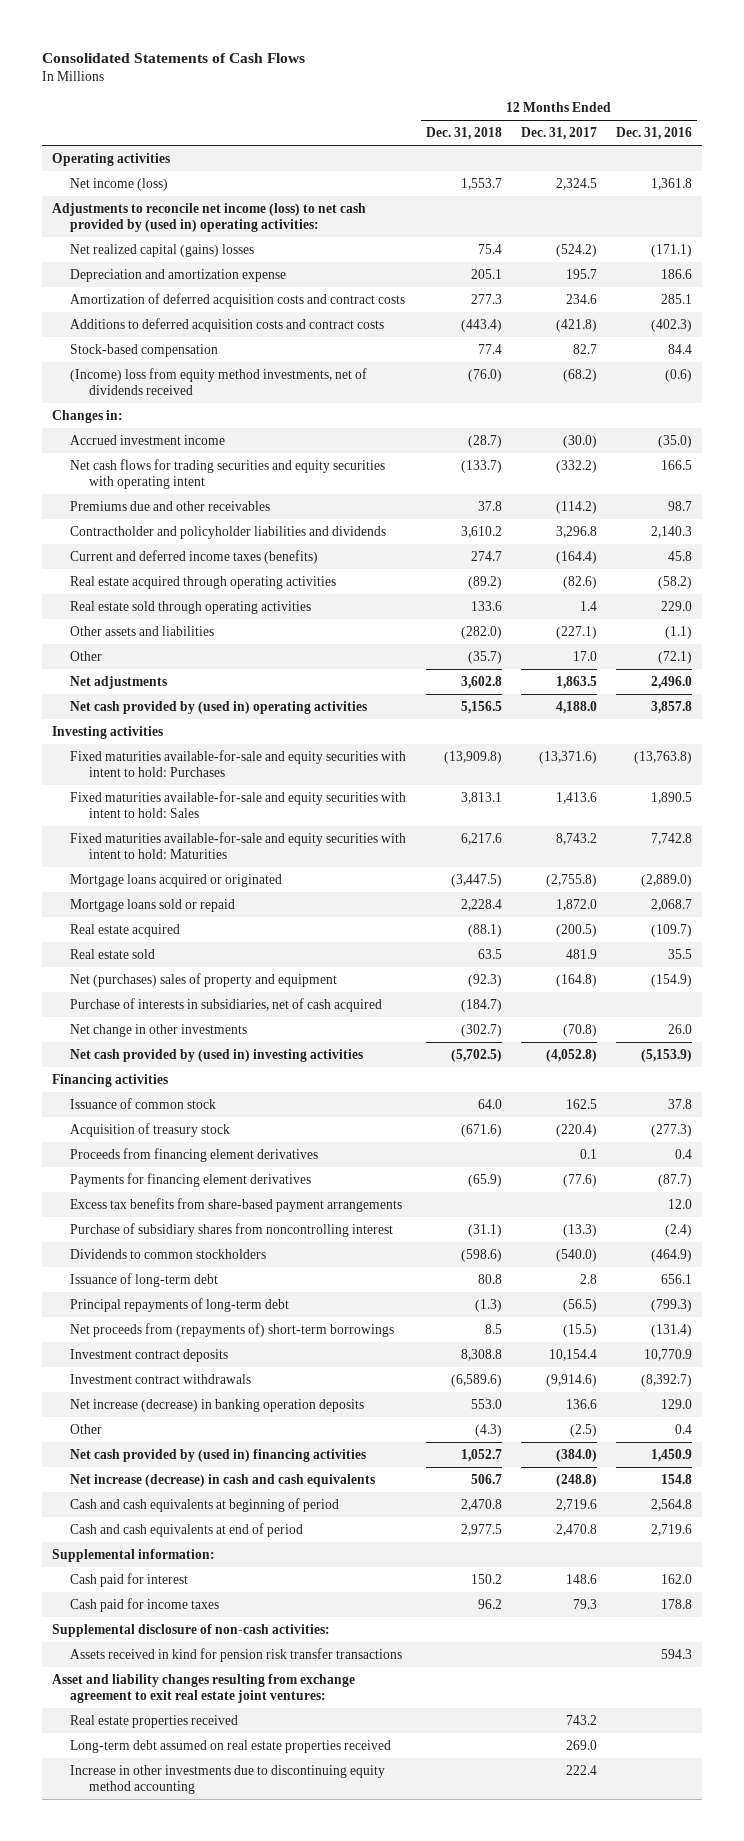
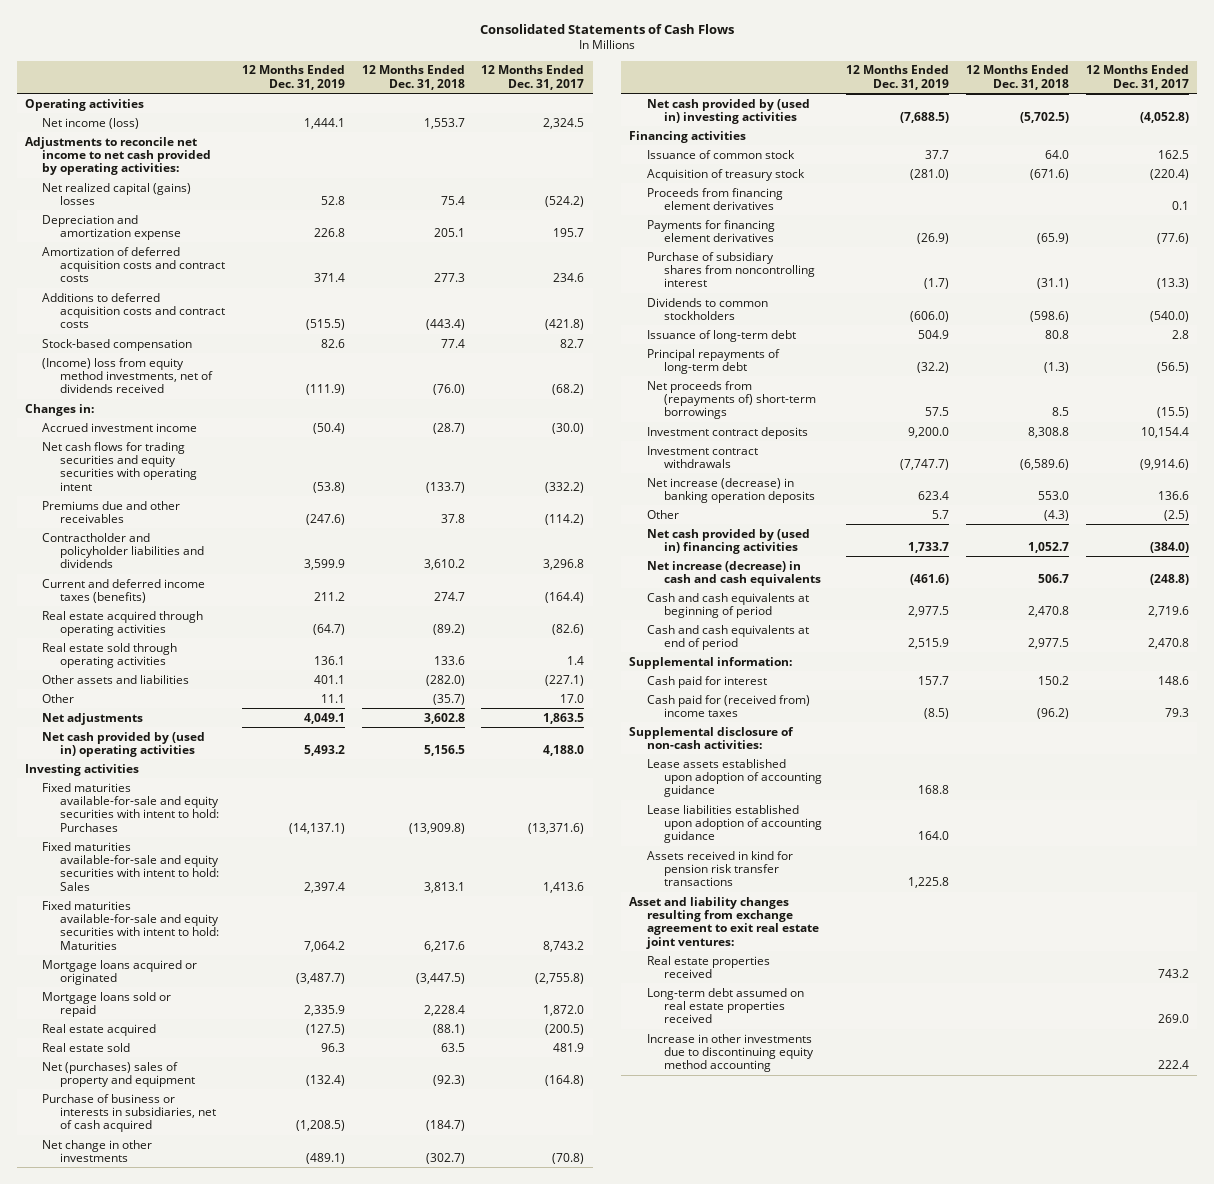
- | 12 Months Ended Dec. 31, 2018 | 12 Months Ended Dec. 31, 2017 | 12 Months Ended Dec. 31, 2016
+ | 12 Months Ended Dec. 31, 2019 | 12 Months Ended Dec. 31, 2018 | 12 Months Ended Dec. 31, 2017
- Adjustments to reconcile net income (loss) to net cash provided by (used in) operating activities:
+ Adjustments to reconcile net income to net cash provided by operating activities:
- Purchase of interests in subsidiaries, net of cash acquired | (184.7) | |
+ Purchase of business or interests in subsidiaries, net of cash acquired | (1,208.5) | (184.7) |
- Excess tax benefits from share-based payment arrangements | | | 12.0
- Cash paid for income taxes | 96.2 | 79.3 | 178.8
+ Cash paid for (received from) income taxes | (8.5) | (96.2) | 79.3
+ Lease assets established upon adoption of accounting guidance | 168.8 | |
+ Lease liabilities established upon adoption of accounting guidance | 164.0 | |

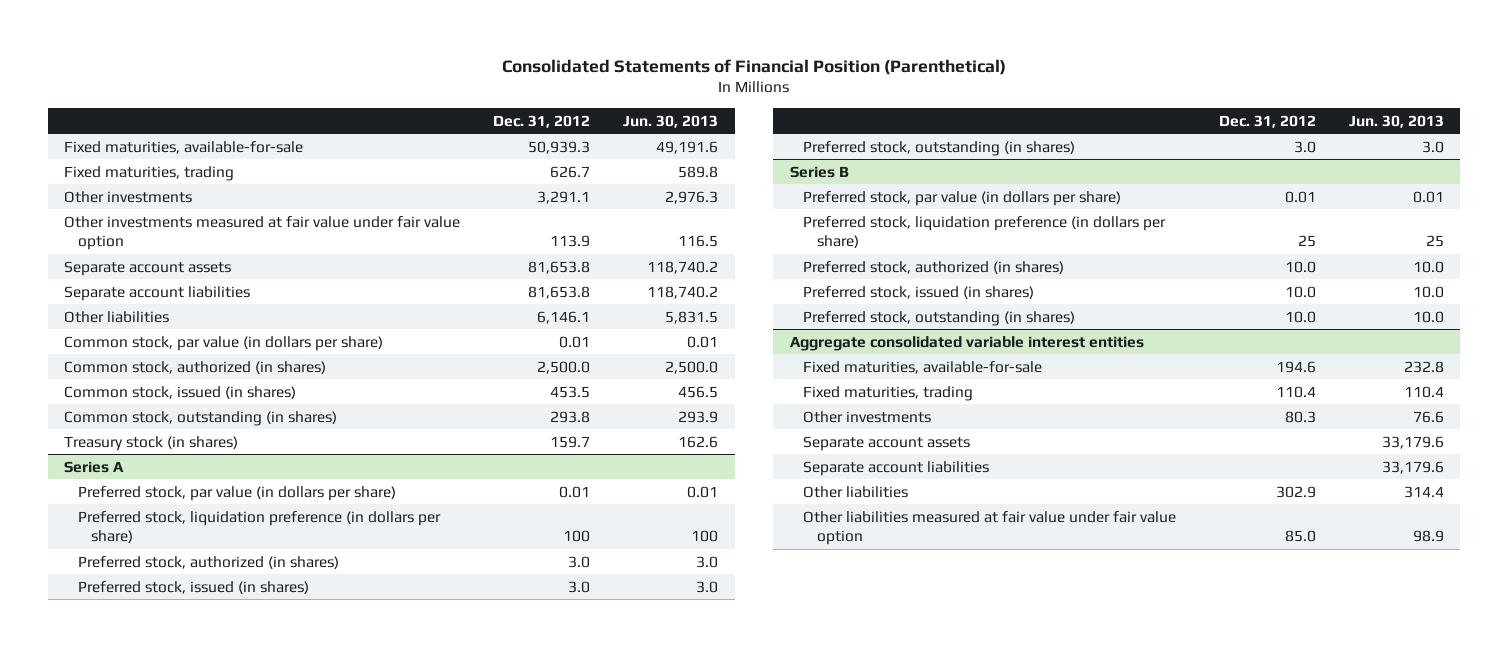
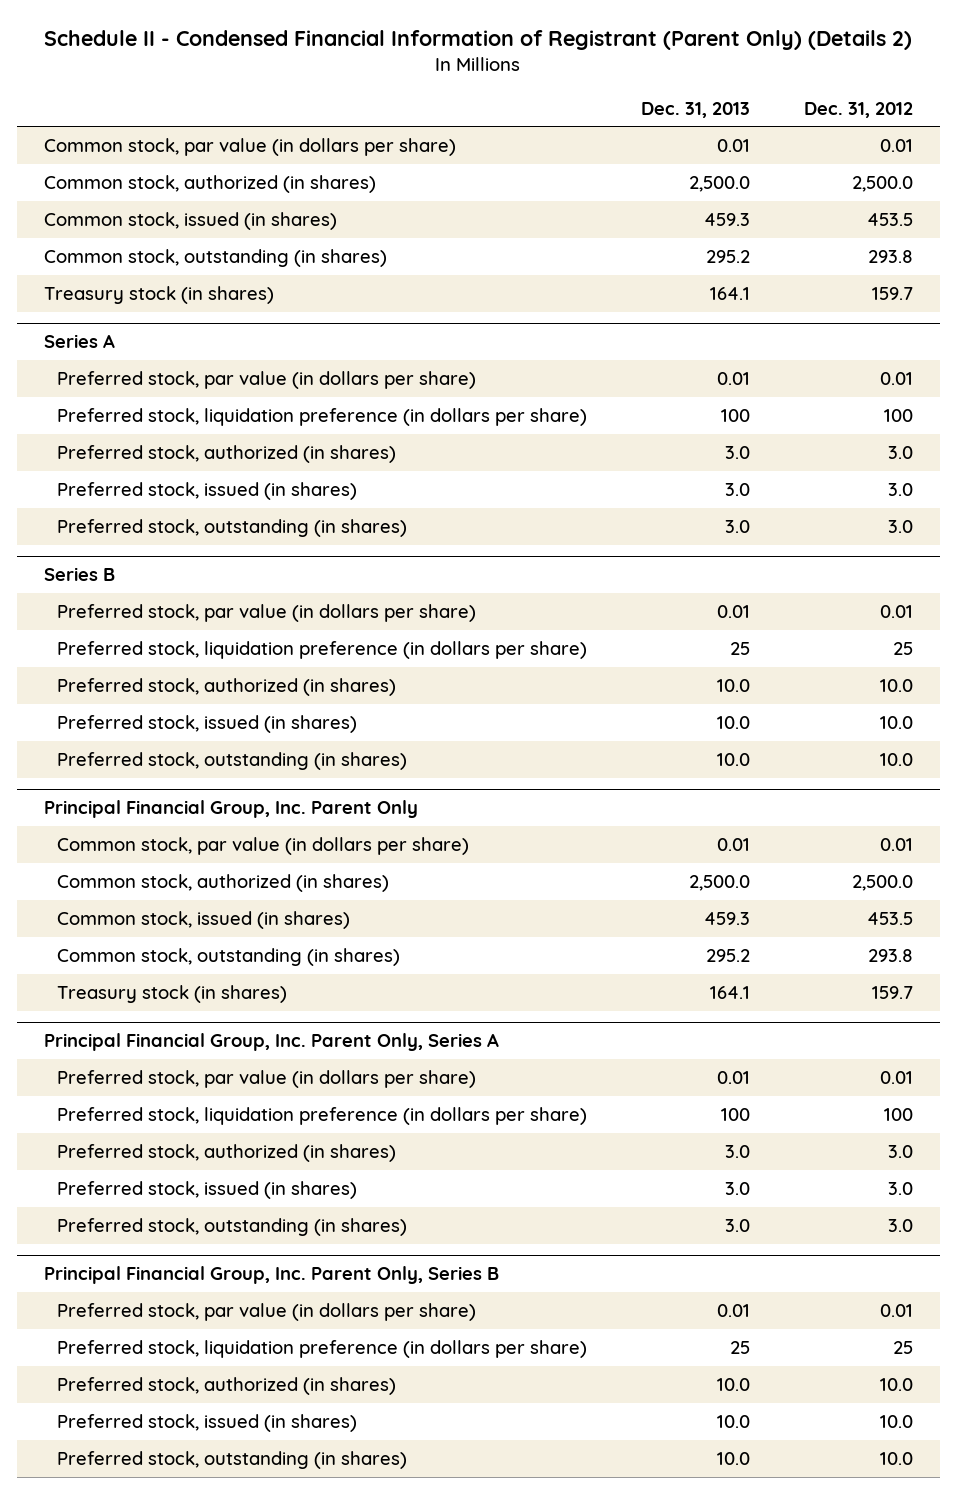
- Consolidated Statements of Financial Position (Parenthetical)
+ Schedule II - Condensed Financial Information of Registrant (Parent Only) (Details 2)
- | Dec. 31, 2012 | Jun. 30, 2013
+ | Dec. 31, 2013 | Dec. 31, 2012
- Fixed maturities, available-for-sale | 50,939.3 | 49,191.6
- Fixed maturities, trading | 626.7 | 589.8
- Other investments | 3,291.1 | 2,976.3
- Other investments measured at fair value under fair value option | 113.9 | 116.5
- Separate account assets | 81,653.8 | 118,740.2
- Separate account liabilities | 81,653.8 | 118,740.2
- Other liabilities | 6,146.1 | 5,831.5
- Aggregate consolidated variable interest entities
- Fixed maturities, available-for-sale | 194.6 | 232.8
- Fixed maturities, trading | 110.4 | 110.4
- Other investments | 80.3 | 76.6
- Separate account assets | | 33,179.6
- Separate account liabilities | | 33,179.6
- Other liabilities | 302.9 | 314.4
- Other liabilities measured at fair value under fair value option | 85.0 | 98.9
+ Principal Financial Group, Inc. Parent Only
+ Common stock, par value (in dollars per share) | 0.01 | 0.01
+ Common stock, authorized (in shares) | 2,500.0 | 2,500.0
+ Common stock, issued (in shares) | 459.3 | 453.5
+ Common stock, outstanding (in shares) | 295.2 | 293.8
+ Treasury stock (in shares) | 164.1 | 159.7
+ Principal Financial Group, Inc. Parent Only, Series A
+ Preferred stock, par value (in dollars per share) | 0.01 | 0.01
+ Preferred stock, liquidation preference (in dollars per share) | 100 | 100
+ Preferred stock, authorized (in shares) | 3.0 | 3.0
+ Preferred stock, issued (in shares) | 3.0 | 3.0
+ Preferred stock, outstanding (in shares) | 3.0 | 3.0
+ Principal Financial Group, Inc. Parent Only, Series B
+ Preferred stock, par value (in dollars per share) | 0.01 | 0.01
+ Preferred stock, liquidation preference (in dollars per share) | 25 | 25
+ Preferred stock, authorized (in shares) | 10.0 | 10.0
+ Preferred stock, issued (in shares) | 10.0 | 10.0
+ Preferred stock, outstanding (in shares) | 10.0 | 10.0

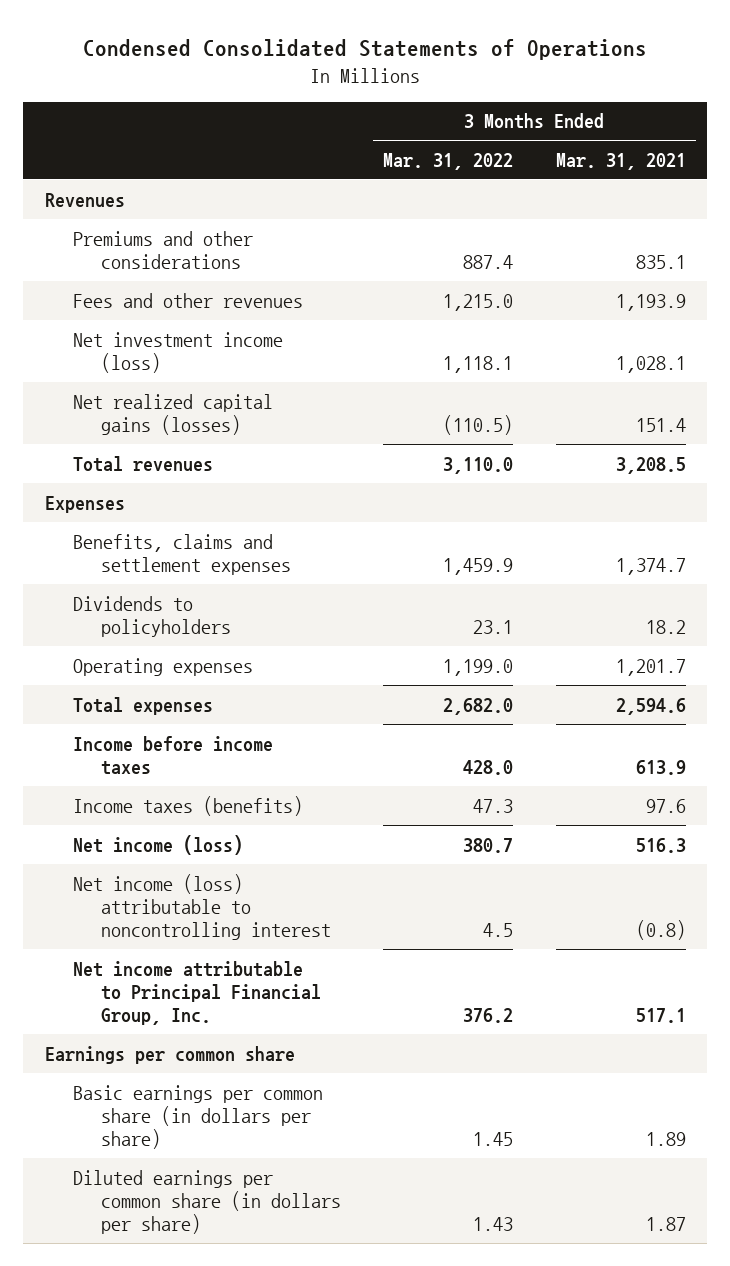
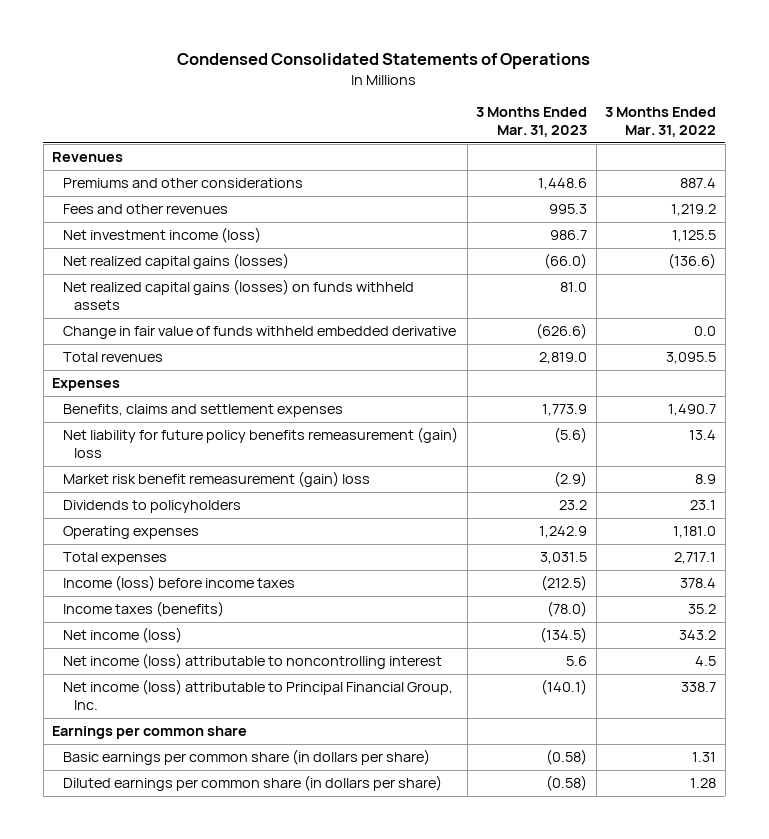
- | 3 Months Ended Mar. 31, 2022 | 3 Months Ended Mar. 31, 2021
+ | 3 Months Ended Mar. 31, 2023 | 3 Months Ended Mar. 31, 2022
- Fees and other revenues | 1,215.0 | 1,193.9
- Net investment income (loss) | 1,118.1 | 1,028.1
- Net realized capital gains (losses) | (110.5) | 151.4
- Total revenues | 3,110.0 | 3,208.5
+ Fees and other revenues | 995.3 | 1,219.2
+ Net investment income (loss) | 986.7 | 1,125.5
+ Net realized capital gains (losses) | (66.0) | (136.6)
+ Net realized capital gains (losses) on funds withheld assets | 81.0 |
+ Change in fair value of funds withheld embedded derivative | (626.6) | 0.0
+ Total revenues | 2,819.0 | 3,095.5
- Benefits, claims and settlement expenses | 1,459.9 | 1,374.7
+ Benefits, claims and settlement expenses | 1,773.9 | 1,490.7
+ Net liability for future policy benefits remeasurement (gain) loss | (5.6) | 13.4
+ Market risk benefit remeasurement (gain) loss | (2.9) | 8.9
- Operating expenses | 1,199.0 | 1,201.7
- Total expenses | 2,682.0 | 2,594.6
- Income before income taxes | 428.0 | 613.9
- Income taxes (benefits) | 47.3 | 97.6
- Net income (loss) | 380.7 | 516.3
+ Operating expenses | 1,242.9 | 1,181.0
+ Total expenses | 3,031.5 | 2,717.1
+ Income (loss) before income taxes | (212.5) | 378.4
+ Income taxes (benefits) | (78.0) | 35.2
+ Net income (loss) | (134.5) | 343.2
- Net income attributable to Principal Financial Group, Inc. | 376.2 | 517.1
+ Net income (loss) attributable to Principal Financial Group, Inc. | (140.1) | 338.7
- Basic earnings per common share (in dollars per share) | 1.45 | 1.89
- Diluted earnings per common share (in dollars per share) | 1.43 | 1.87
+ Basic earnings per common share (in dollars per share) | (0.58) | 1.31
+ Diluted earnings per common share (in dollars per share) | (0.58) | 1.28

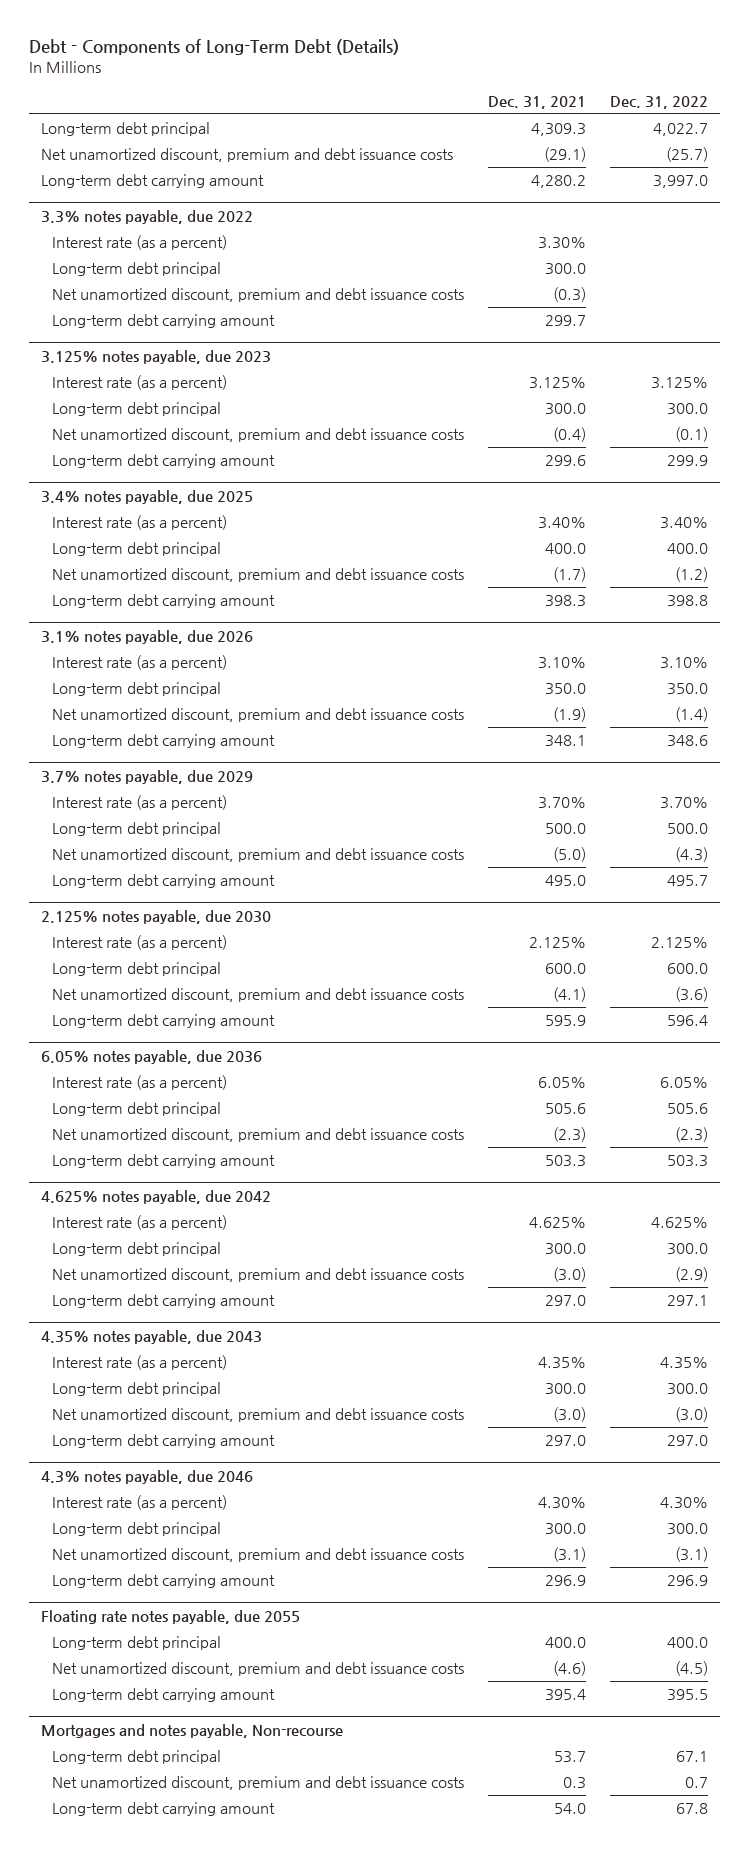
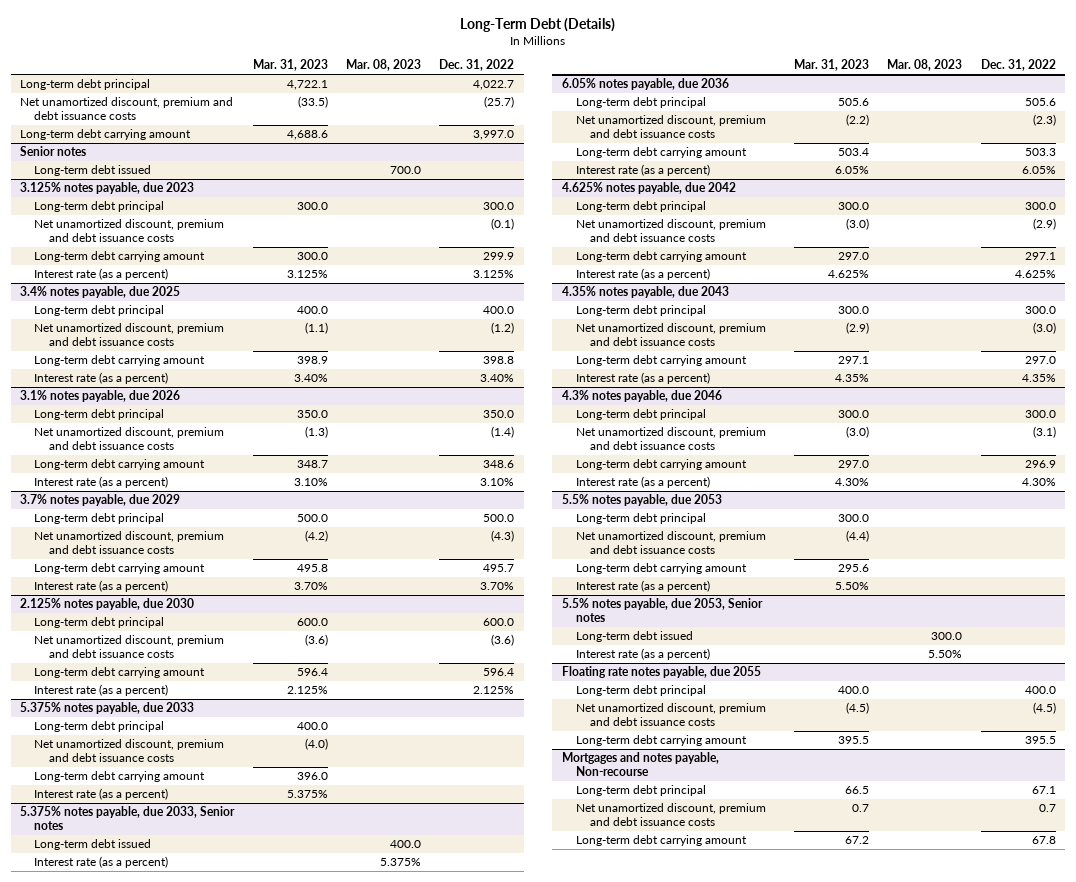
- Debt - Components of Long-Term Debt (Details)
+ Long-Term Debt (Details)
- | Dec. 31, 2021 | Dec. 31, 2022
+ | Mar. 31, 2023 | Mar. 08, 2023 | Dec. 31, 2022
- 3.3% notes payable, due 2022
- Interest rate (as a percent) | 3.30% |
- Long-term debt principal | 300.0 |
- Net unamortized discount, premium and debt issuance costs | (0.3) |
- Long-term debt carrying amount | 299.7 |
+ Senior notes
+ Long-term debt issued | | 700.0 |
@ 3.125% notes payable, due 2023
moved down: Interest rate (as a percent) | 3.125% | | 3.125%
@ 3.4% notes payable, due 2025
moved down: Interest rate (as a percent) | 3.40% | | 3.40%
@ 3.1% notes payable, due 2026
moved down: Interest rate (as a percent) | 3.10% | | 3.10%
@ 3.7% notes payable, due 2029
moved down: Interest rate (as a percent) | 3.70% | | 3.70%
@ 2.125% notes payable, due 2030
moved down: Interest rate (as a percent) | 2.125% | | 2.125%
+ 5.375% notes payable, due 2033
+ Long-term debt principal | 400.0 | |
+ Net unamortized discount, premium and debt issuance costs | (4.0) | |
+ Long-term debt carrying amount | 396.0 | |
+ Interest rate (as a percent) | 5.375% | |
+ 5.375% notes payable, due 2033, Senior notes
+ Long-term debt issued | | 400.0 |
+ Interest rate (as a percent) | | 5.375% |
@ 6.05% notes payable, due 2036
moved down: Interest rate (as a percent) | 6.05% | | 6.05%
@ 4.625% notes payable, due 2042
moved down: Interest rate (as a percent) | 4.625% | | 4.625%
@ 4.35% notes payable, due 2043
moved down: Interest rate (as a percent) | 4.35% | | 4.35%
@ 4.3% notes payable, due 2046
moved down: Interest rate (as a percent) | 4.30% | | 4.30%
+ 5.5% notes payable, due 2053
+ Long-term debt principal | 300.0 | |
+ Net unamortized discount, premium and debt issuance costs | (4.4) | |
+ Long-term debt carrying amount | 295.6 | |
+ Interest rate (as a percent) | 5.50% | |
+ 5.5% notes payable, due 2053, Senior notes
+ Long-term debt issued | | 300.0 |
+ Interest rate (as a percent) | | 5.50% |

